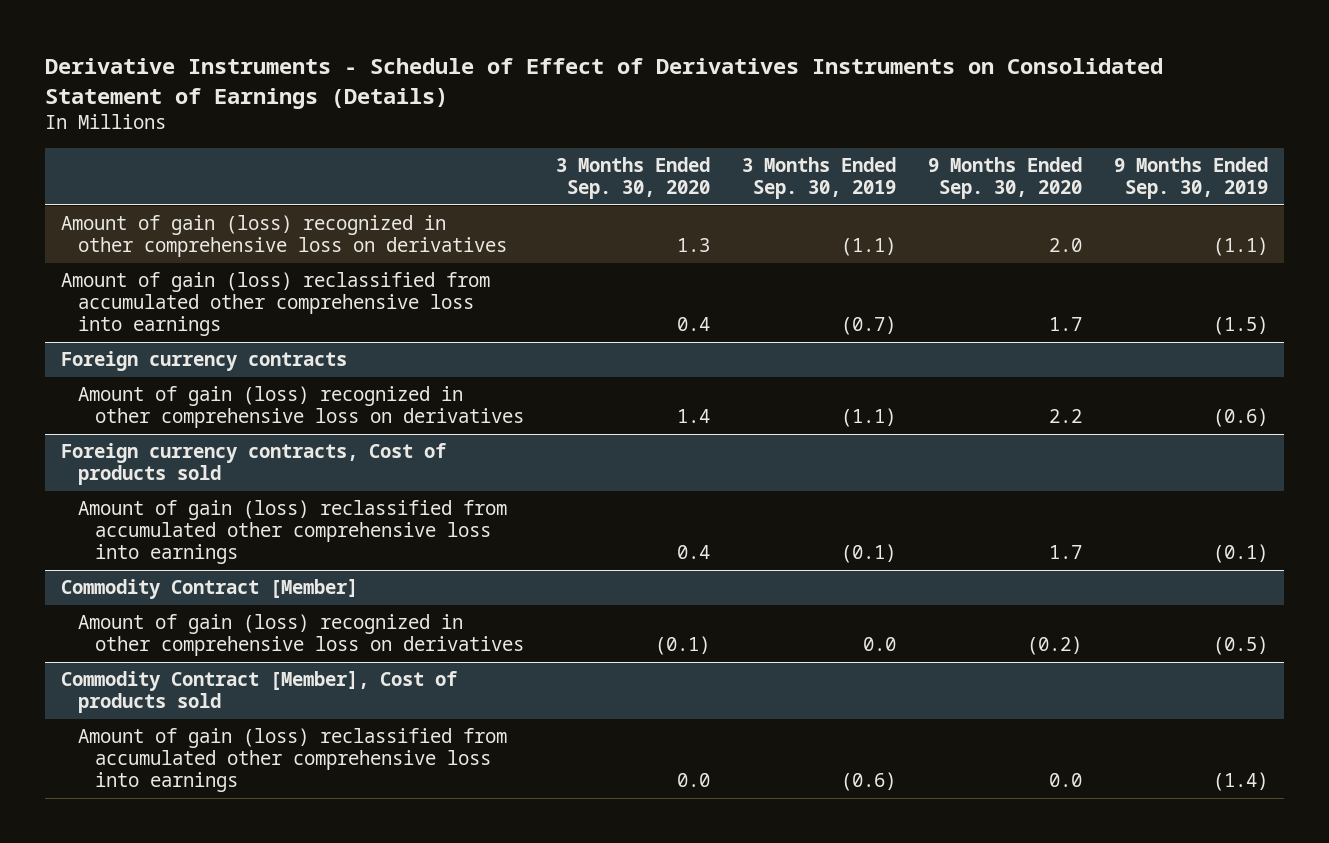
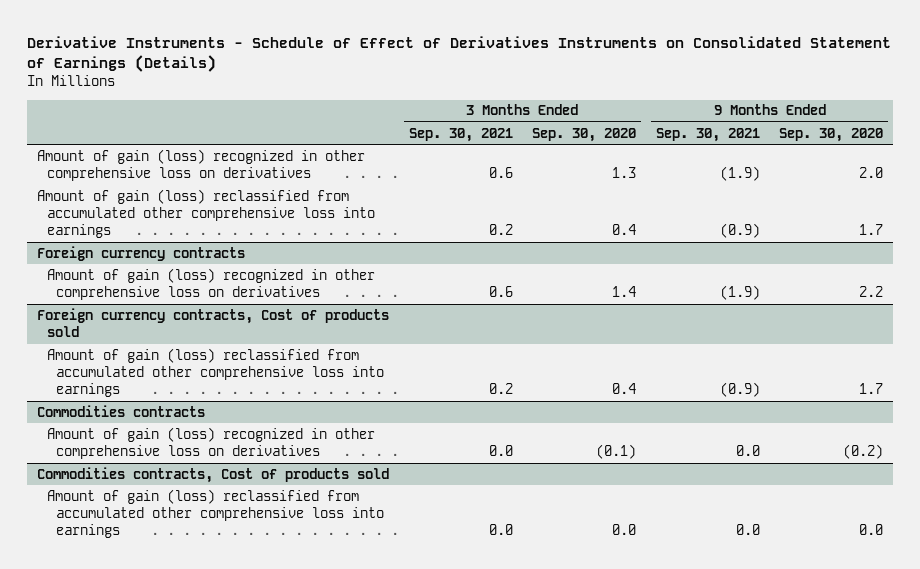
- | 3 Months Ended Sep. 30, 2020 | 3 Months Ended Sep. 30, 2019 | 9 Months Ended Sep. 30, 2020 | 9 Months Ended Sep. 30, 2019
+ | 3 Months Ended Sep. 30, 2021 | 3 Months Ended Sep. 30, 2020 | 9 Months Ended Sep. 30, 2021 | 9 Months Ended Sep. 30, 2020
- Commodity Contract [Member]
+ Commodities contracts
- Commodity Contract [Member], Cost of products sold
+ Commodities contracts, Cost of products sold

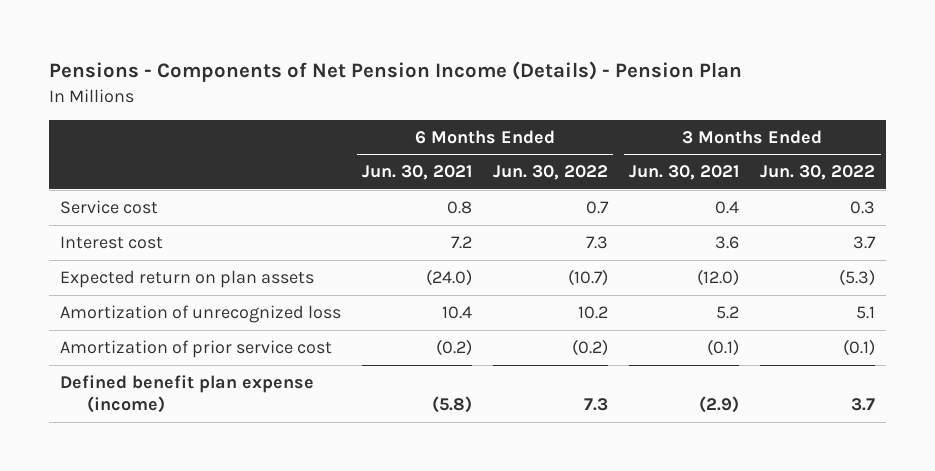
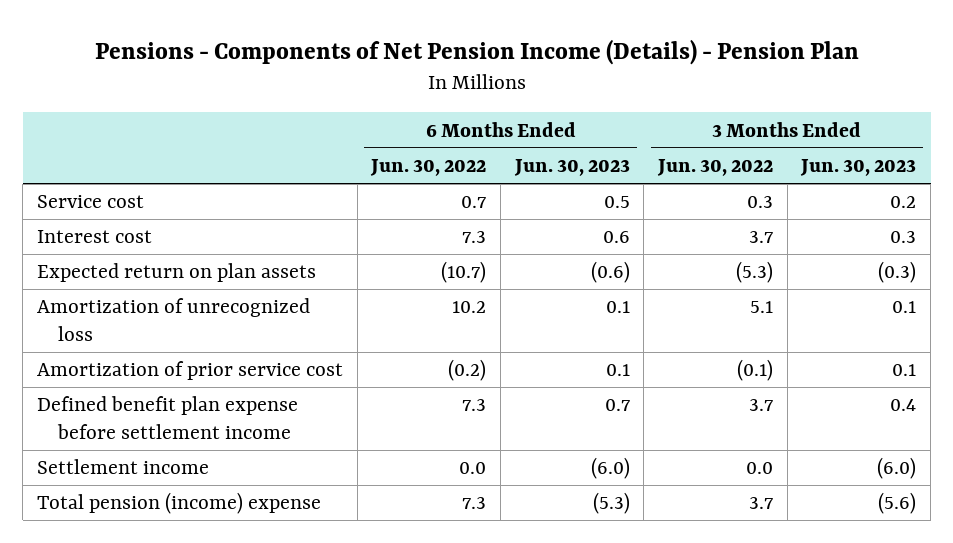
- | 6 Months Ended Jun. 30, 2021 | 6 Months Ended Jun. 30, 2022 | 3 Months Ended Jun. 30, 2021 | 3 Months Ended Jun. 30, 2022
+ | 6 Months Ended Jun. 30, 2022 | 6 Months Ended Jun. 30, 2023 | 3 Months Ended Jun. 30, 2022 | 3 Months Ended Jun. 30, 2023
- Defined benefit plan expense (income) | (5.8) | 7.3 | (2.9) | 3.7
+ Defined benefit plan expense before settlement income | 7.3 | 0.7 | 3.7 | 0.4
+ Settlement income | 0.0 | (6.0) | 0.0 | (6.0)
+ Total pension (income) expense | 7.3 | (5.3) | 3.7 | (5.6)

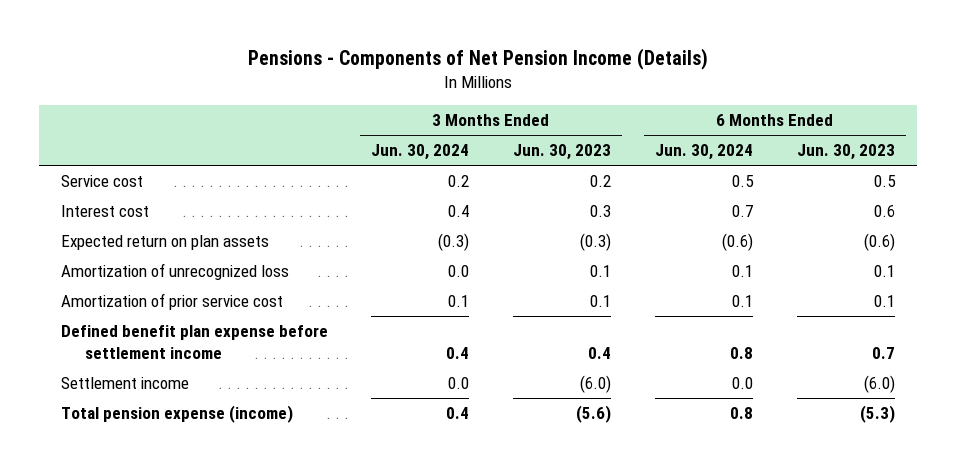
- Pensions - Components of Net Pension Income (Details) - Pension Plan
+ Pensions - Components of Net Pension Income (Details)
- | 6 Months Ended Jun. 30, 2022 | 6 Months Ended Jun. 30, 2023 | 3 Months Ended Jun. 30, 2022 | 3 Months Ended Jun. 30, 2023
+ | 3 Months Ended Jun. 30, 2024 | 3 Months Ended Jun. 30, 2023 | 6 Months Ended Jun. 30, 2024 | 6 Months Ended Jun. 30, 2023
- Total pension (income) expense | 7.3 | (5.3) | 3.7 | (5.6)
+ Total pension expense (income) | 0.4 | (5.6) | 0.8 | (5.3)

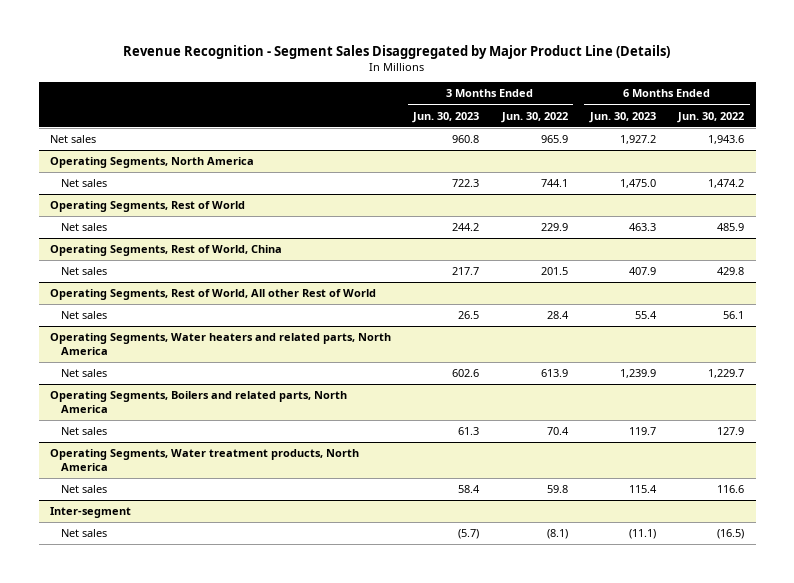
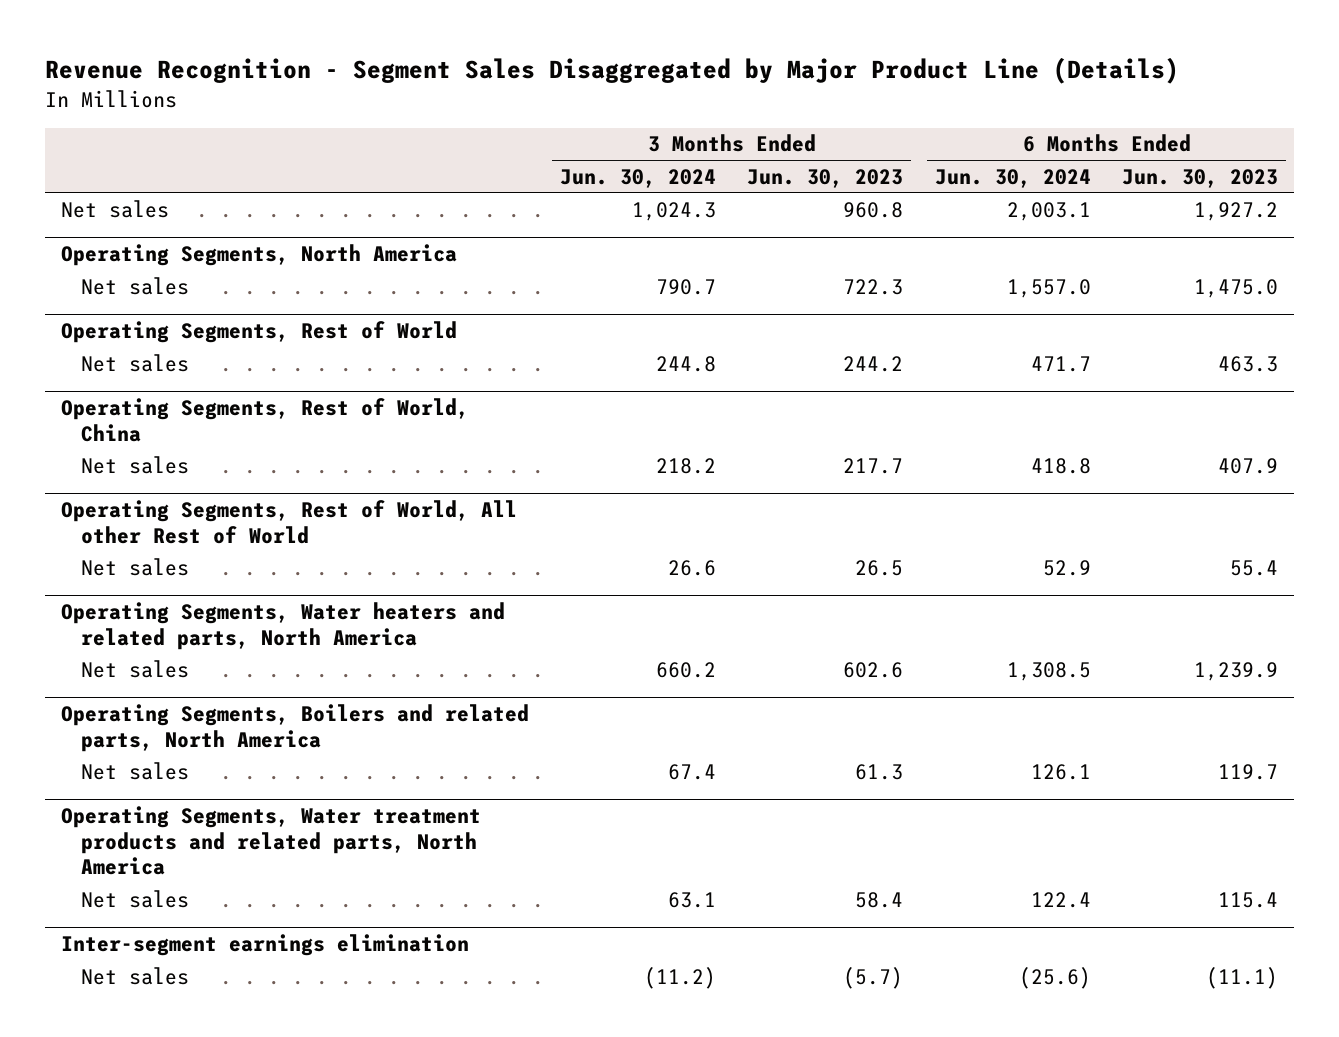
- | 3 Months Ended Jun. 30, 2023 | 3 Months Ended Jun. 30, 2022 | 6 Months Ended Jun. 30, 2023 | 6 Months Ended Jun. 30, 2022
+ | 3 Months Ended Jun. 30, 2024 | 3 Months Ended Jun. 30, 2023 | 6 Months Ended Jun. 30, 2024 | 6 Months Ended Jun. 30, 2023
- Operating Segments, Water treatment products, North America
+ Operating Segments, Water treatment products and related parts, North America
- Inter-segment
+ Inter-segment earnings elimination

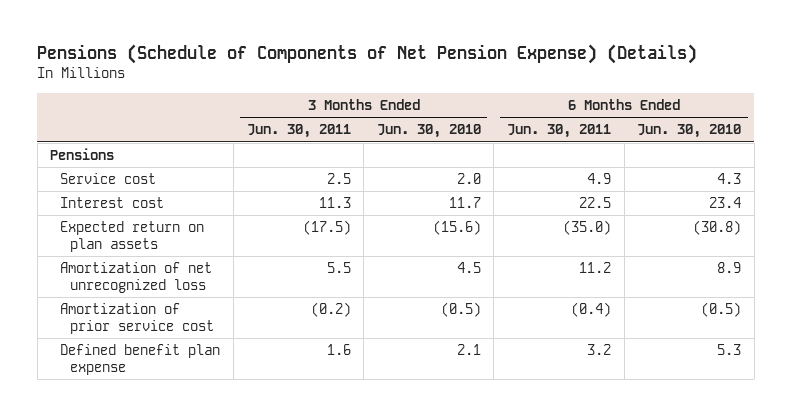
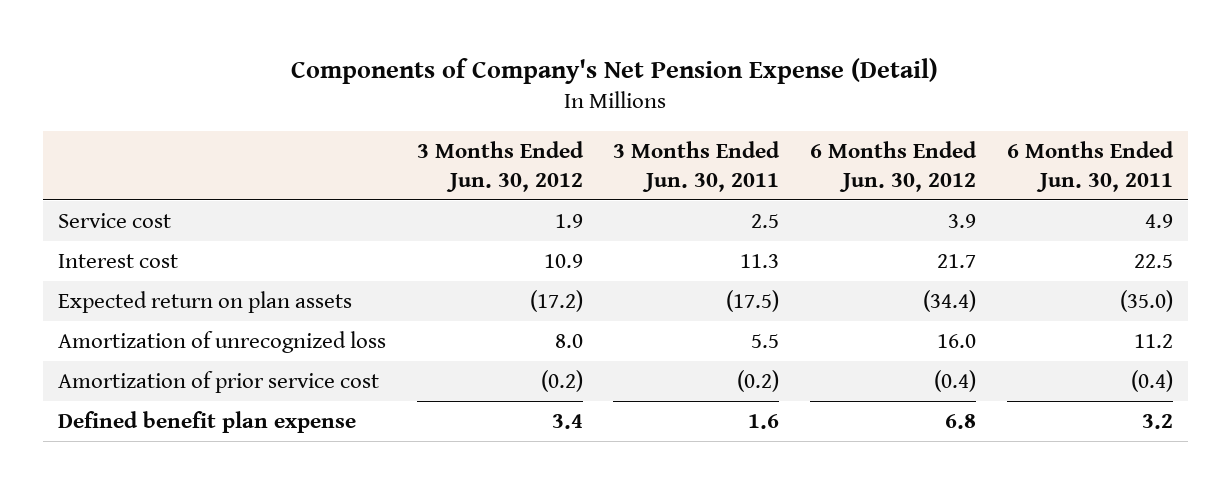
- Pensions (Schedule of Components of Net Pension Expense) (Details)
+ Components of Company's Net Pension Expense (Detail)
- | 3 Months Ended Jun. 30, 2011 | 3 Months Ended Jun. 30, 2010 | 6 Months Ended Jun. 30, 2011 | 6 Months Ended Jun. 30, 2010
+ | 3 Months Ended Jun. 30, 2012 | 3 Months Ended Jun. 30, 2011 | 6 Months Ended Jun. 30, 2012 | 6 Months Ended Jun. 30, 2011
- Pensions
- Amortization of net unrecognized loss | 5.5 | 4.5 | 11.2 | 8.9
+ Amortization of unrecognized loss | 8.0 | 5.5 | 16.0 | 11.2

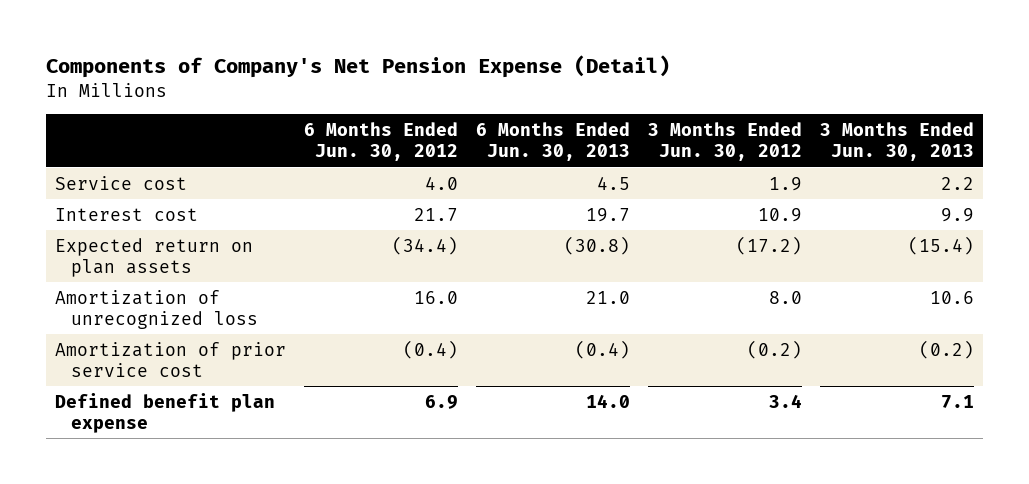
- | 3 Months Ended Jun. 30, 2012 | 3 Months Ended Jun. 30, 2011 | 6 Months Ended Jun. 30, 2012 | 6 Months Ended Jun. 30, 2011
+ | 6 Months Ended Jun. 30, 2012 | 6 Months Ended Jun. 30, 2013 | 3 Months Ended Jun. 30, 2012 | 3 Months Ended Jun. 30, 2013
- Service cost | 1.9 | 2.5 | 3.9 | 4.9
+ Service cost | 4.0 | 4.5 | 1.9 | 2.2
- Defined benefit plan expense | 3.4 | 1.6 | 6.8 | 3.2
+ Defined benefit plan expense | 6.9 | 14.0 | 3.4 | 7.1

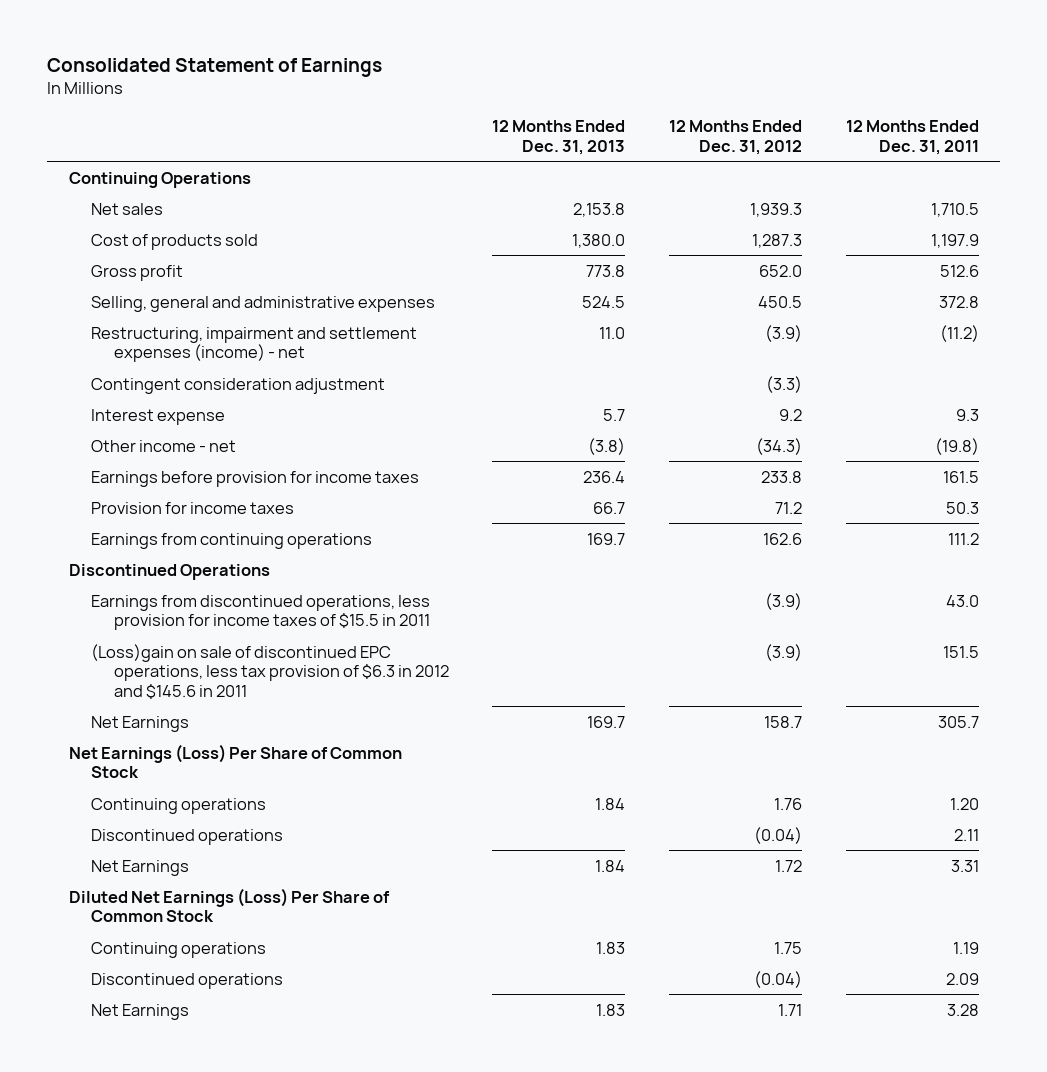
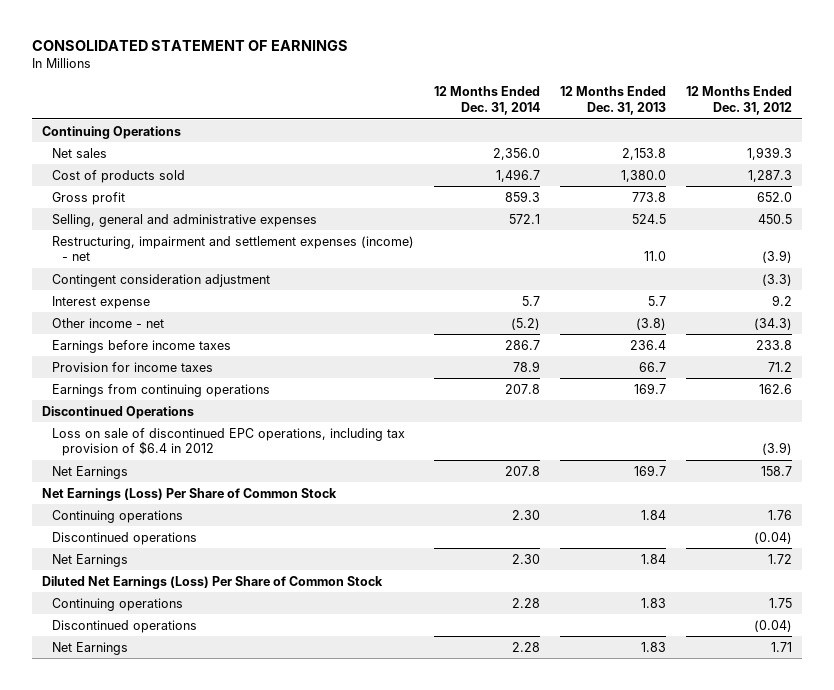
- Consolidated Statement of Earnings
+ CONSOLIDATED STATEMENT OF EARNINGS
- | 12 Months Ended Dec. 31, 2013 | 12 Months Ended Dec. 31, 2012 | 12 Months Ended Dec. 31, 2011
+ | 12 Months Ended Dec. 31, 2014 | 12 Months Ended Dec. 31, 2013 | 12 Months Ended Dec. 31, 2012
- Earnings before provision for income taxes | 236.4 | 233.8 | 161.5
+ Earnings before income taxes | 286.7 | 236.4 | 233.8
- Earnings from discontinued operations, less provision for income taxes of $15.5 in 2011 | | (3.9) | 43.0
- (Loss)gain on sale of discontinued EPC operations, less tax provision of $6.3 in 2012 and $145.6 in 2011 | | (3.9) | 151.5
+ Loss on sale of discontinued EPC operations, including tax provision of $6.4 in 2012 | | | (3.9)

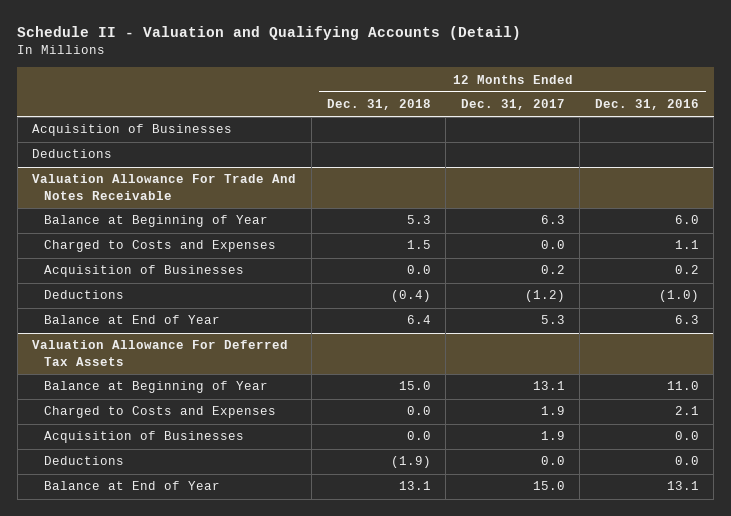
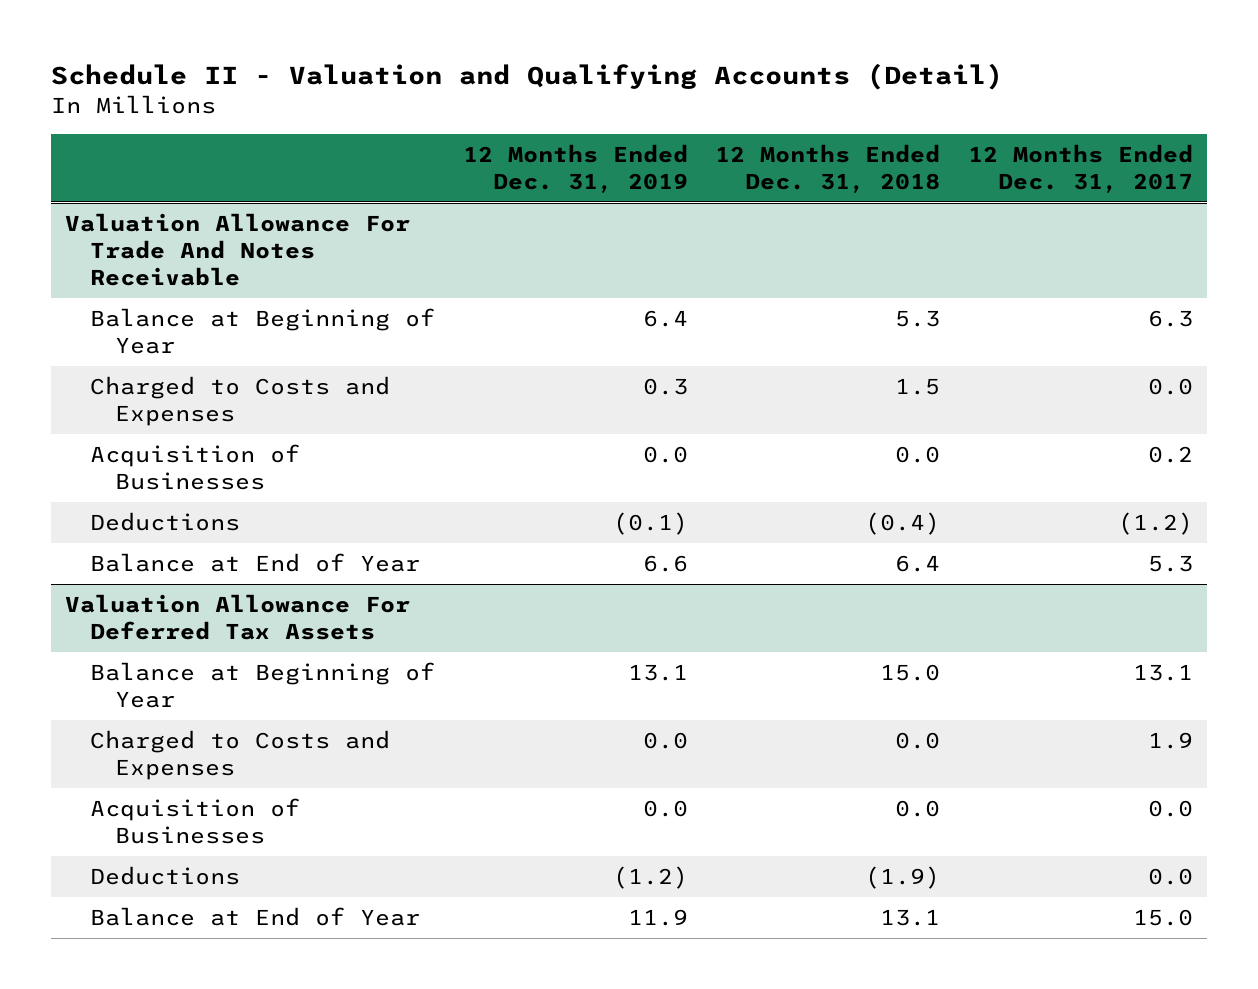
- | 12 Months Ended Dec. 31, 2018 | 12 Months Ended Dec. 31, 2017 | 12 Months Ended Dec. 31, 2016
+ | 12 Months Ended Dec. 31, 2019 | 12 Months Ended Dec. 31, 2018 | 12 Months Ended Dec. 31, 2017
- Acquisition of Businesses
- Deductions
@ Valuation Allowance For Deferred Tax Assets
- Acquisition of Businesses | 0.0 | 1.9 | 0.0
+ Acquisition of Businesses | 0.0 | 0.0 | 0.0

